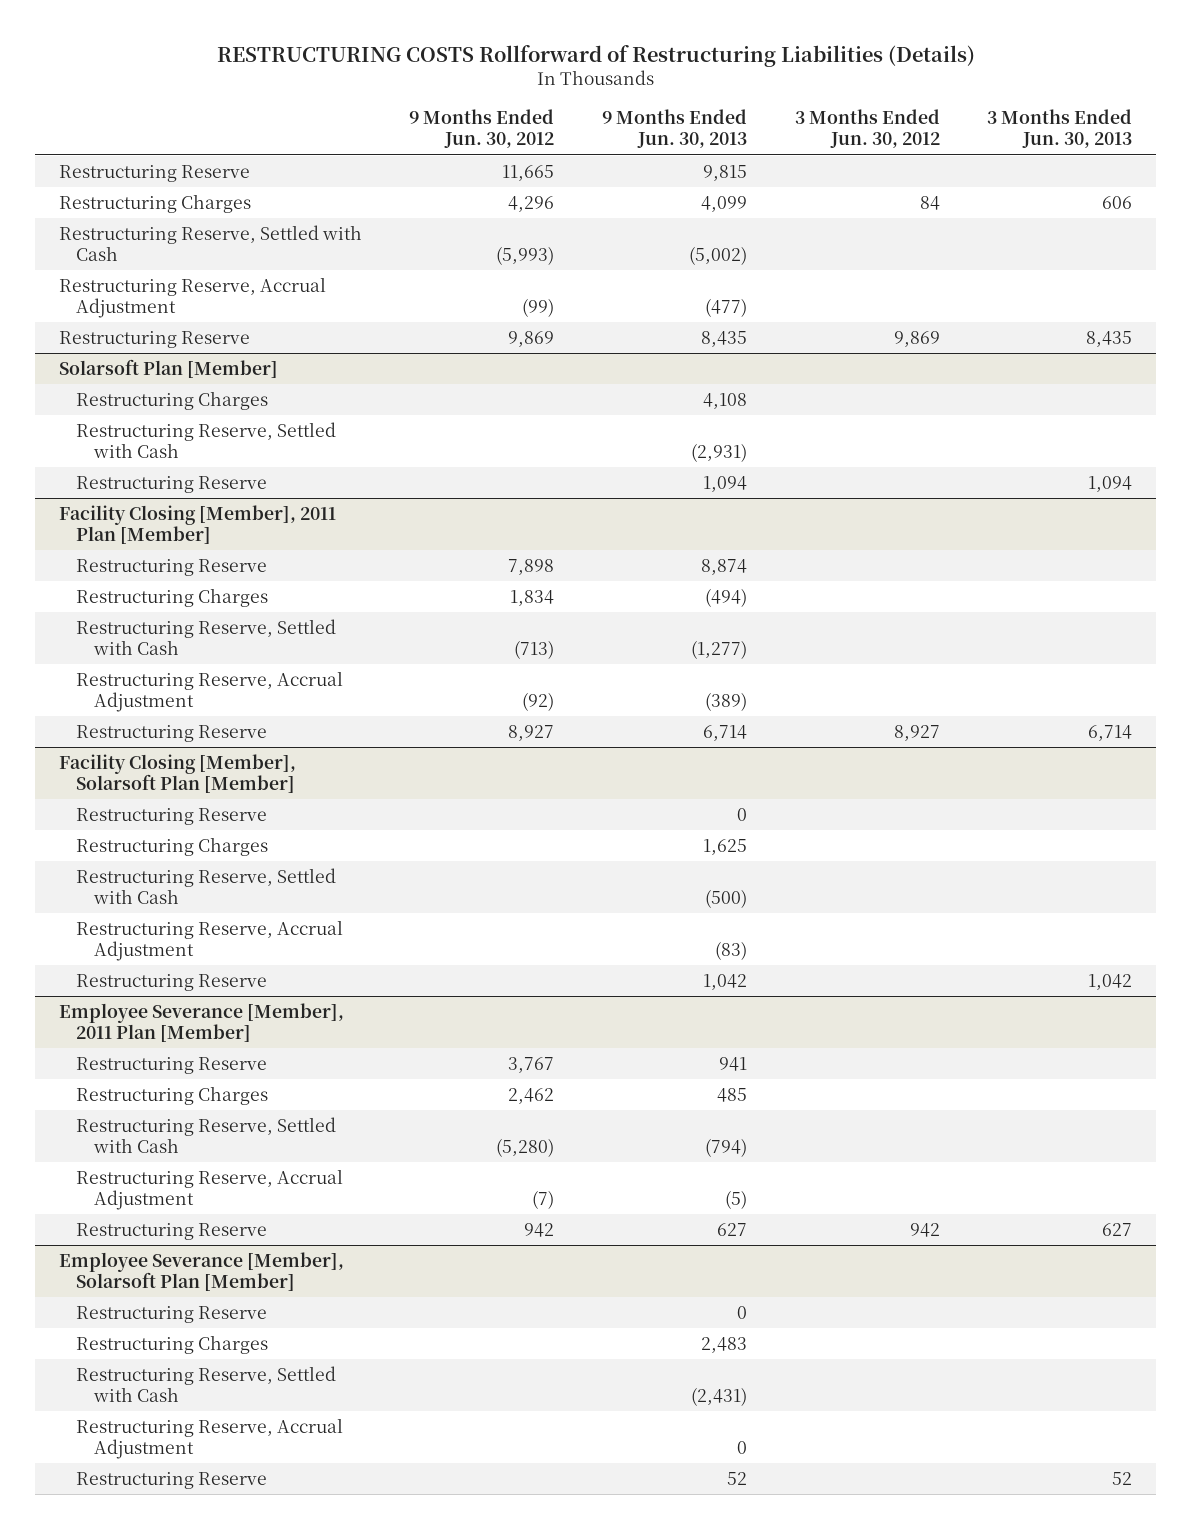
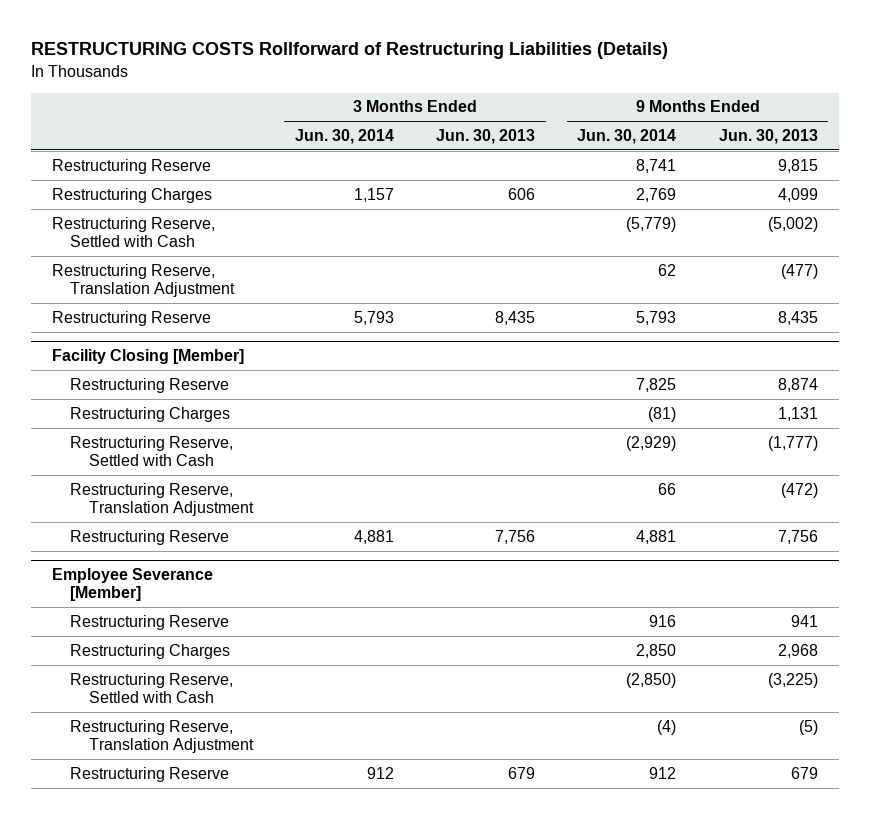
- | 9 Months Ended Jun. 30, 2012 | 9 Months Ended Jun. 30, 2013 | 3 Months Ended Jun. 30, 2012 | 3 Months Ended Jun. 30, 2013
+ | 3 Months Ended Jun. 30, 2014 | 3 Months Ended Jun. 30, 2013 | 9 Months Ended Jun. 30, 2014 | 9 Months Ended Jun. 30, 2013
- Restructuring Reserve, Accrual Adjustment | (99) | (477) | |
+ Restructuring Reserve, Translation Adjustment | | | 62 | (477)
- Solarsoft Plan [Member]
- Restructuring Charges | | 4,108 | |
- Restructuring Reserve, Settled with Cash | | (2,931) | |
- Restructuring Reserve | | 1,094 | | 1,094
- Facility Closing [Member], 2011 Plan [Member]
+ Facility Closing [Member]
- Restructuring Charges | 1,834 | (494) | |
- Restructuring Reserve, Settled with Cash | (713) | (1,277) | |
- Restructuring Reserve, Accrual Adjustment | (92) | (389) | |
- Restructuring Reserve | 8,927 | 6,714 | 8,927 | 6,714
- Facility Closing [Member], Solarsoft Plan [Member]
- Restructuring Reserve | | 0 | |
- Restructuring Charges | | 1,625 | |
- Restructuring Reserve, Settled with Cash | | (500) | |
- Restructuring Reserve, Accrual Adjustment | | (83) | |
- Restructuring Reserve | | 1,042 | | 1,042
- Employee Severance [Member], 2011 Plan [Member]
+ Restructuring Charges | | | (81) | 1,131
+ Restructuring Reserve, Settled with Cash | | | (2,929) | (1,777)
+ Restructuring Reserve, Translation Adjustment | | | 66 | (472)
+ Restructuring Reserve | 4,881 | 7,756 | 4,881 | 7,756
+ Employee Severance [Member]
- Restructuring Charges | 2,462 | 485 | |
- Restructuring Reserve, Settled with Cash | (5,280) | (794) | |
- Restructuring Reserve, Accrual Adjustment | (7) | (5) | |
- Restructuring Reserve | 942 | 627 | 942 | 627
- Employee Severance [Member], Solarsoft Plan [Member]
- Restructuring Reserve | | 0 | |
- Restructuring Charges | | 2,483 | |
- Restructuring Reserve, Settled with Cash | | (2,431) | |
- Restructuring Reserve, Accrual Adjustment | | 0 | |
- Restructuring Reserve | | 52 | | 52
+ Restructuring Charges | | | 2,850 | 2,968
+ Restructuring Reserve, Settled with Cash | | | (2,850) | (3,225)
+ Restructuring Reserve, Translation Adjustment | | | (4) | (5)
+ Restructuring Reserve | 912 | 679 | 912 | 679

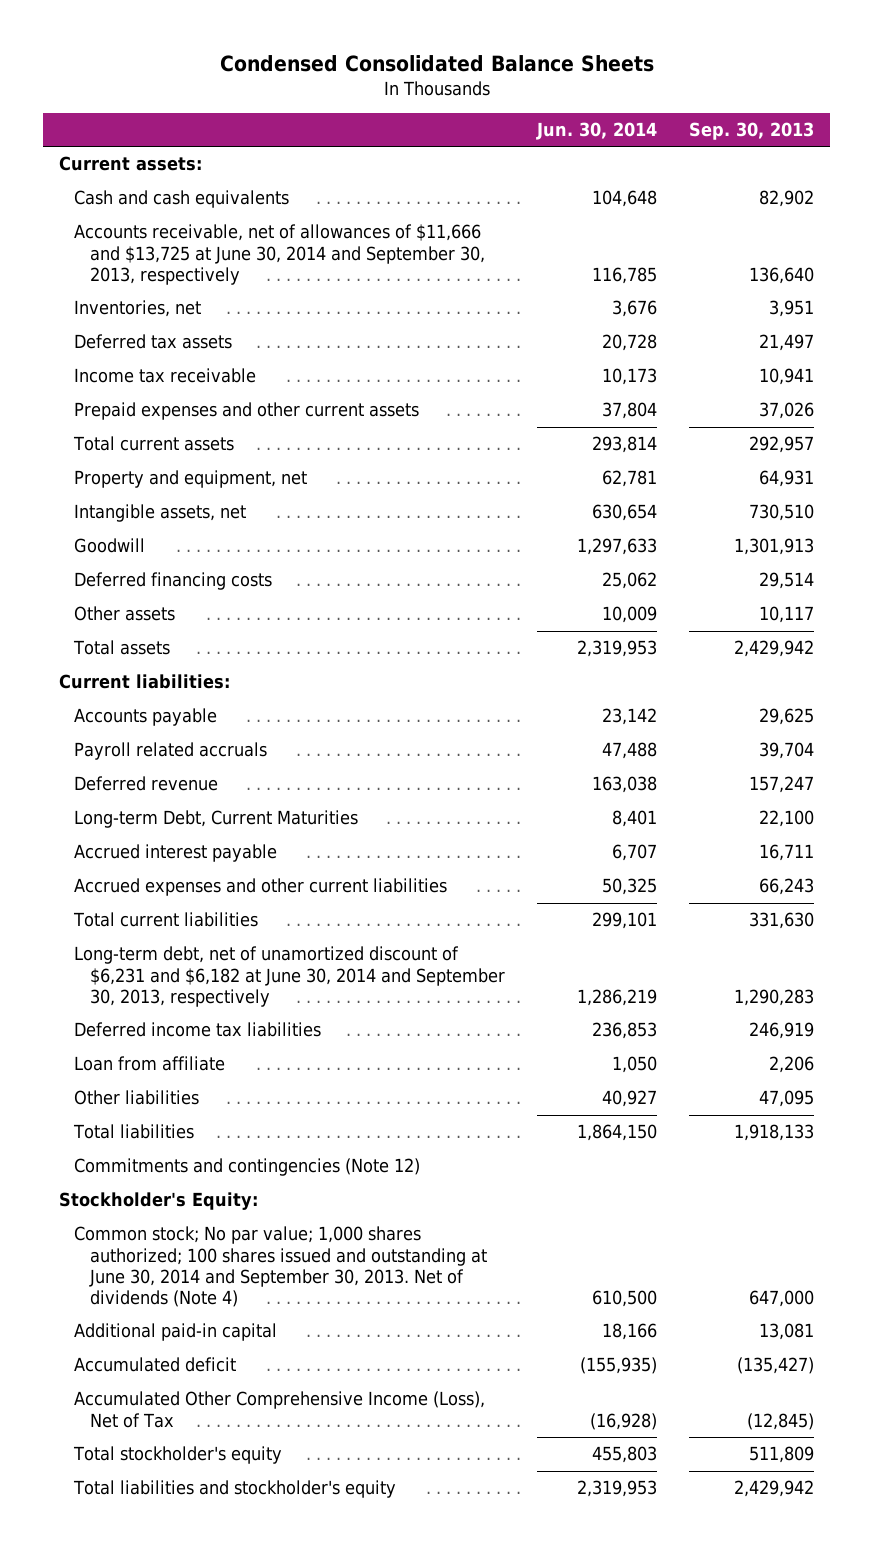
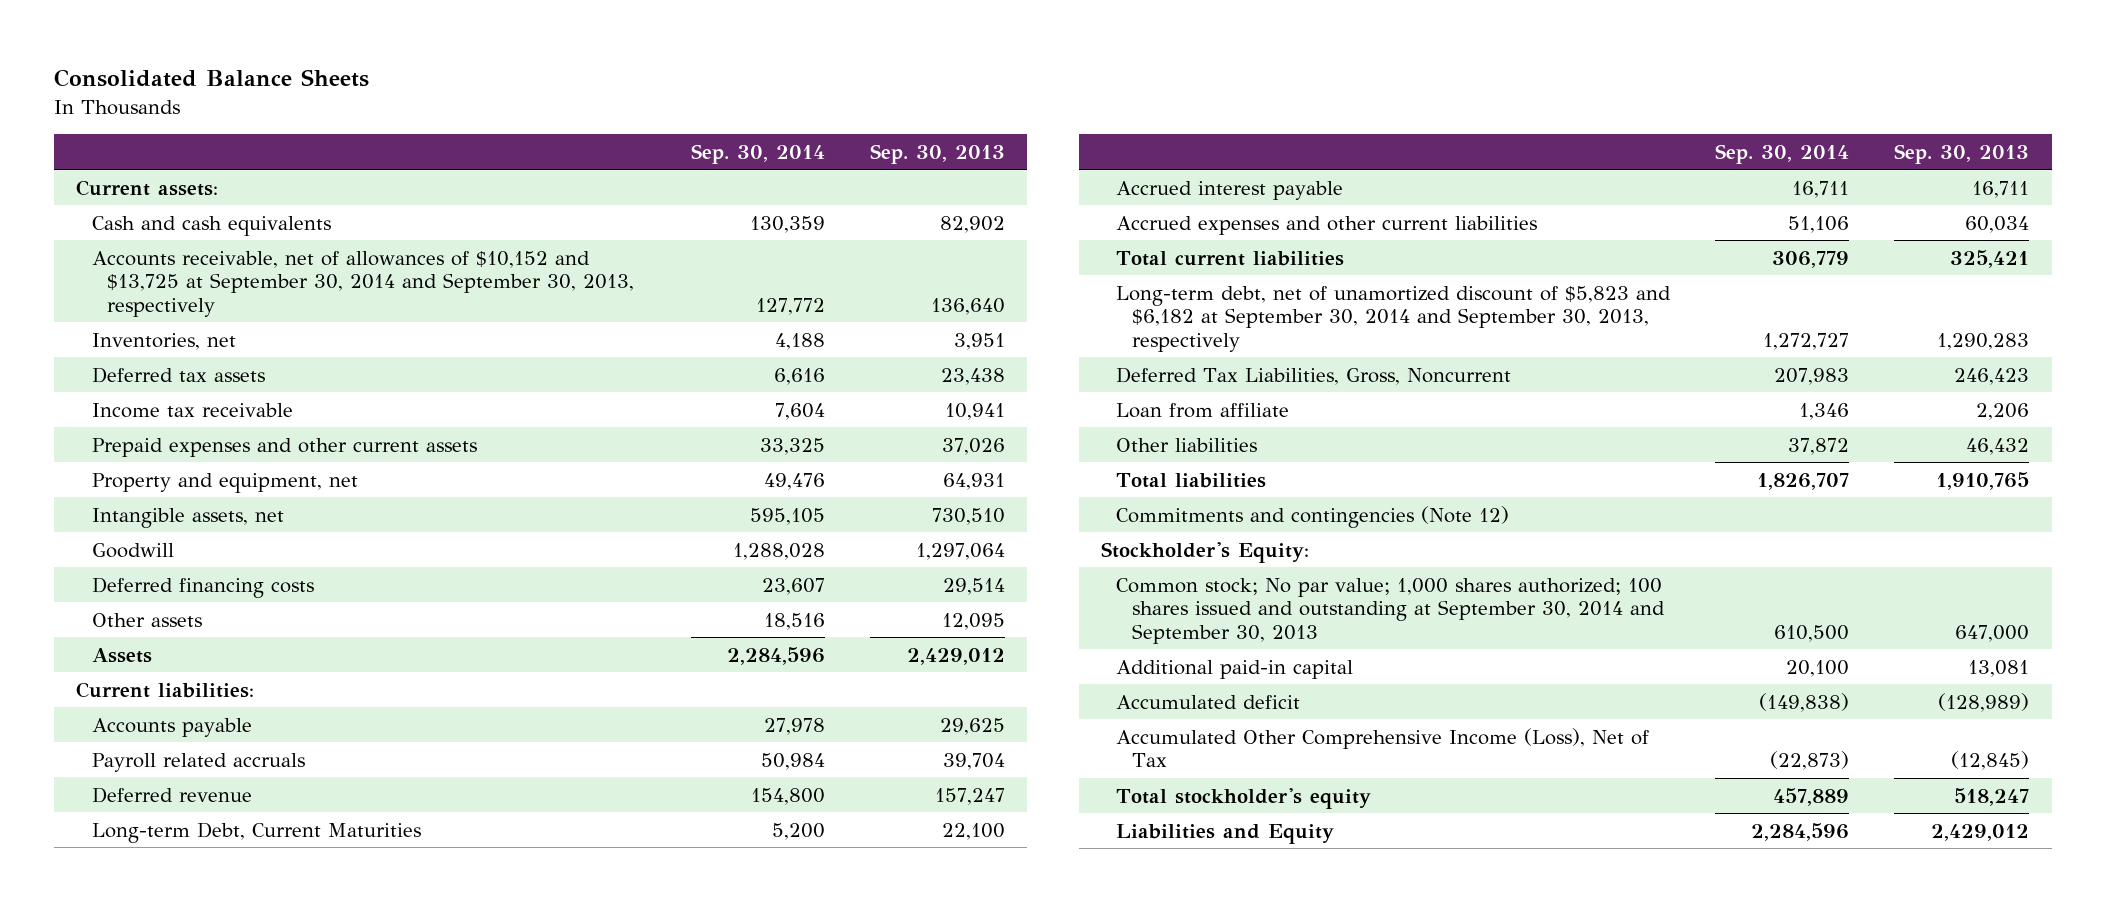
- Condensed Consolidated Balance Sheets
+ Consolidated Balance Sheets
- | Jun. 30, 2014 | Sep. 30, 2013
+ | Sep. 30, 2014 | Sep. 30, 2013
- Accounts receivable, net of allowances of $11,666 and $13,725 at June 30, 2014 and September 30, 2013, respectively | 116,785 | 136,640
+ Accounts receivable, net of allowances of $10,152 and $13,725 at September 30, 2014 and September 30, 2013, respectively | 127,772 | 136,640
- Deferred tax assets | 20,728 | 21,497
+ Deferred tax assets | 6,616 | 23,438
- Total current assets | 293,814 | 292,957
- Goodwill | 1,297,633 | 1,301,913
+ Goodwill | 1,288,028 | 1,297,064
- Other assets | 10,009 | 10,117
- Total assets | 2,319,953 | 2,429,942
+ Other assets | 18,516 | 12,095
+ Assets | 2,284,596 | 2,429,012
- Accrued expenses and other current liabilities | 50,325 | 66,243
- Total current liabilities | 299,101 | 331,630
- Long-term debt, net of unamortized discount of $6,231 and $6,182 at June 30, 2014 and September 30, 2013, respectively | 1,286,219 | 1,290,283
- Deferred income tax liabilities | 236,853 | 246,919
+ Accrued expenses and other current liabilities | 51,106 | 60,034
+ Total current liabilities | 306,779 | 325,421
+ Long-term debt, net of unamortized discount of $5,823 and $6,182 at September 30, 2014 and September 30, 2013, respectively | 1,272,727 | 1,290,283
+ Deferred Tax Liabilities, Gross, Noncurrent | 207,983 | 246,423
- Other liabilities | 40,927 | 47,095
- Total liabilities | 1,864,150 | 1,918,133
+ Other liabilities | 37,872 | 46,432
+ Total liabilities | 1,826,707 | 1,910,765
- Common stock; No par value; 1,000 shares authorized; 100 shares issued and outstanding at June 30, 2014 and September 30, 2013. Net of dividends (Note 4) | 610,500 | 647,000
+ Common stock; No par value; 1,000 shares authorized; 100 shares issued and outstanding at September 30, 2014 and September 30, 2013 | 610,500 | 647,000
- Accumulated deficit | (155,935) | (135,427)
+ Accumulated deficit | (149,838) | (128,989)
- Total stockholder's equity | 455,803 | 511,809
- Total liabilities and stockholder's equity | 2,319,953 | 2,429,942
+ Total stockholder's equity | 457,889 | 518,247
+ Liabilities and Equity | 2,284,596 | 2,429,012

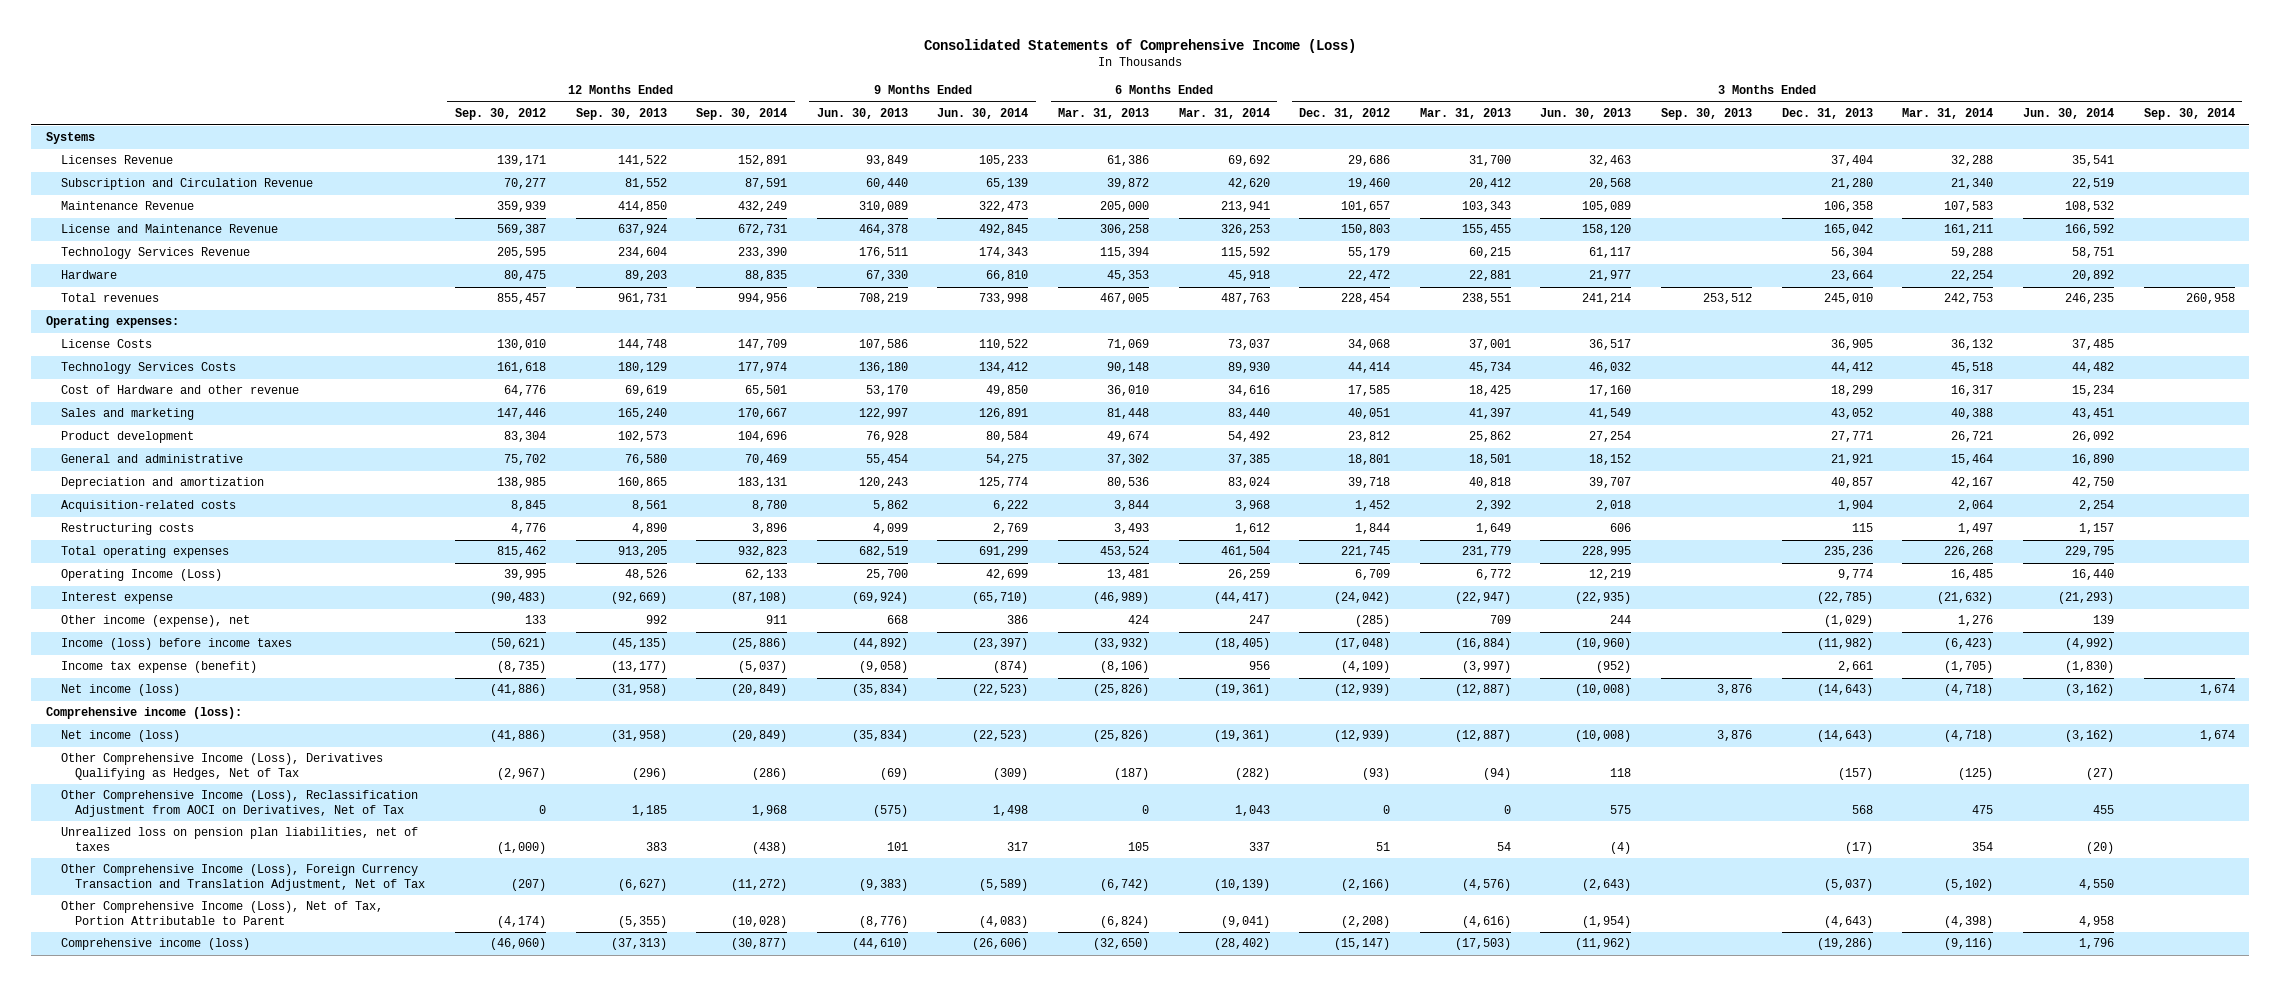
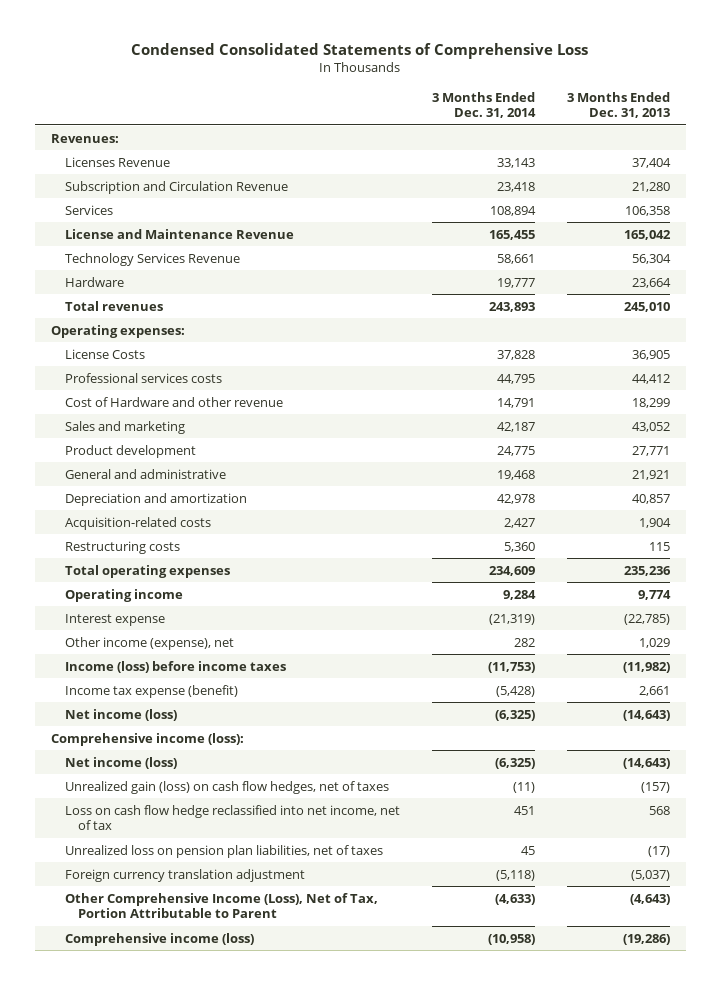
- Consolidated Statements of Comprehensive Income (Loss)
+ Condensed Consolidated Statements of Comprehensive Loss
- | 12 Months Ended Sep. 30, 2012 | 12 Months Ended Sep. 30, 2013 | 12 Months Ended Sep. 30, 2014 | 9 Months Ended Jun. 30, 2013 | 9 Months Ended Jun. 30, 2014 | 6 Months Ended Mar. 31, 2013 | 6 Months Ended Mar. 31, 2014 | 3 Months Ended Dec. 31, 2012 | 3 Months Ended Mar. 31, 2013 | 3 Months Ended Jun. 30, 2013 | 3 Months Ended Sep. 30, 2013 | 3 Months Ended Dec. 31, 2013 | 3 Months Ended Mar. 31, 2014 | 3 Months Ended Jun. 30, 2014 | 3 Months Ended Sep. 30, 2014
+ | 3 Months Ended Dec. 31, 2014 | 3 Months Ended Dec. 31, 2013
- Systems
+ Revenues:
- Maintenance Revenue | 359,939 | 414,850 | 432,249 | 310,089 | 322,473 | 205,000 | 213,941 | 101,657 | 103,343 | 105,089 | | 106,358 | 107,583 | 108,532 |
+ Services | 108,894 | 106,358
- Technology Services Costs | 161,618 | 180,129 | 177,974 | 136,180 | 134,412 | 90,148 | 89,930 | 44,414 | 45,734 | 46,032 | | 44,412 | 45,518 | 44,482 |
+ Professional services costs | 44,795 | 44,412
- Operating Income (Loss) | 39,995 | 48,526 | 62,133 | 25,700 | 42,699 | 13,481 | 26,259 | 6,709 | 6,772 | 12,219 | | 9,774 | 16,485 | 16,440 |
+ Operating income | 9,284 | 9,774
- Other income (expense), net | 133 | 992 | 911 | 668 | 386 | 424 | 247 | (285) | 709 | 244 | | (1,029) | 1,276 | 139 |
+ Other income (expense), net | 282 | 1,029
- Other Comprehensive Income (Loss), Derivatives Qualifying as Hedges, Net of Tax | (2,967) | (296) | (286) | (69) | (309) | (187) | (282) | (93) | (94) | 118 | | (157) | (125) | (27) |
- Other Comprehensive Income (Loss), Reclassification Adjustment from AOCI on Derivatives, Net of Tax | 0 | 1,185 | 1,968 | (575) | 1,498 | 0 | 1,043 | 0 | 0 | 575 | | 568 | 475 | 455 |
+ Unrealized gain (loss) on cash flow hedges, net of taxes | (11) | (157)
+ Loss on cash flow hedge reclassified into net income, net of tax | 451 | 568
- Other Comprehensive Income (Loss), Foreign Currency Transaction and Translation Adjustment, Net of Tax | (207) | (6,627) | (11,272) | (9,383) | (5,589) | (6,742) | (10,139) | (2,166) | (4,576) | (2,643) | | (5,037) | (5,102) | 4,550 |
+ Foreign currency translation adjustment | (5,118) | (5,037)

